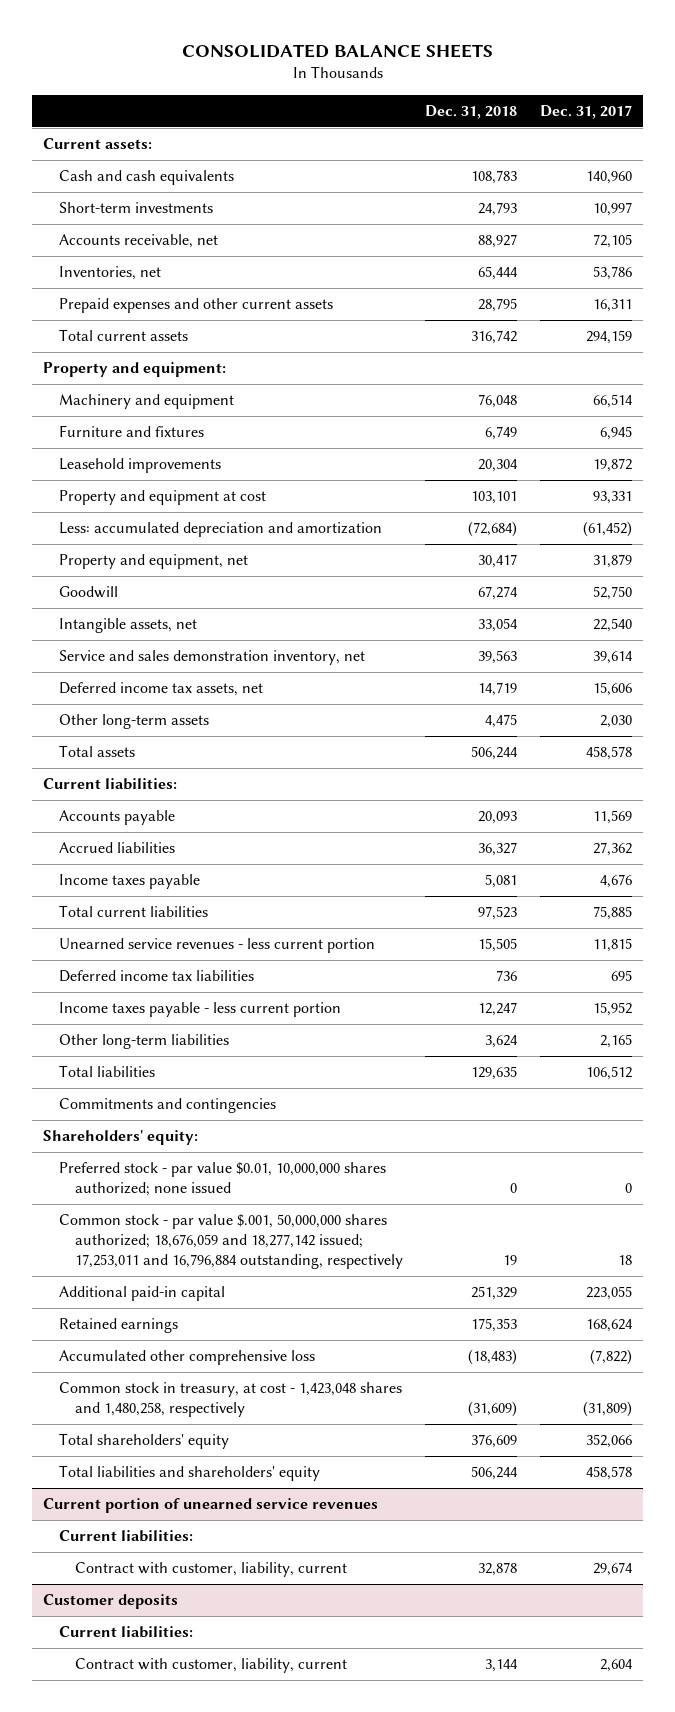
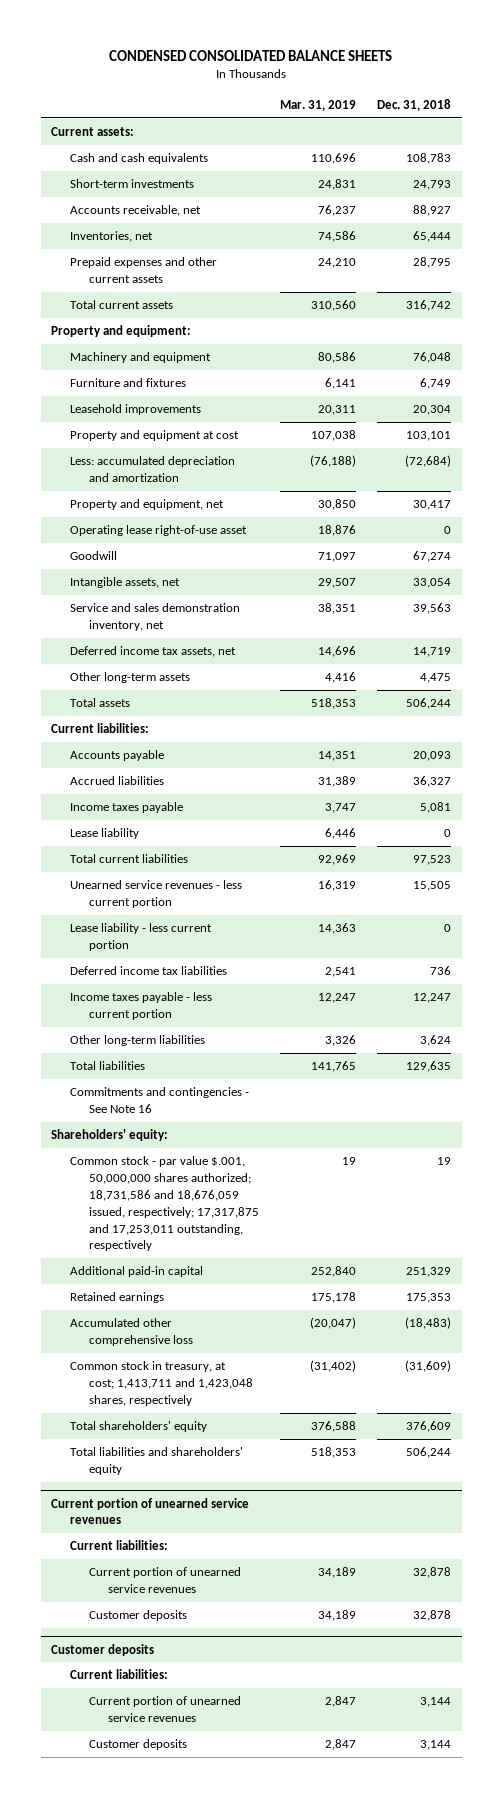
- CONSOLIDATED BALANCE SHEETS
+ CONDENSED CONSOLIDATED BALANCE SHEETS
- | Dec. 31, 2018 | Dec. 31, 2017
+ | Mar. 31, 2019 | Dec. 31, 2018
+ Operating lease right-of-use asset | 18,876 | 0
+ Lease liability | 6,446 | 0
+ Lease liability - less current portion | 14,363 | 0
- Commitments and contingencies
+ Commitments and contingencies - See Note 16
- Preferred stock - par value $0.01, 10,000,000 shares authorized; none issued | 0 | 0
- Common stock - par value $.001, 50,000,000 shares authorized; 18,676,059 and 18,277,142 issued; 17,253,011 and 16,796,884 outstanding, respectively | 19 | 18
+ Common stock - par value $.001, 50,000,000 shares authorized; 18,731,586 and 18,676,059 issued, respectively; 17,317,875 and 17,253,011 outstanding, respectively | 19 | 19
- Common stock in treasury, at cost - 1,423,048 shares and 1,480,258, respectively | (31,609) | (31,809)
+ Common stock in treasury, at cost; 1,413,711 and 1,423,048 shares, respectively | (31,402) | (31,609)
@ Current portion of unearned service revenues
- Contract with customer, liability, current | 32,878 | 29,674
+ Current portion of unearned service revenues | 34,189 | 32,878
+ Customer deposits | 34,189 | 32,878
@ Customer deposits
- Contract with customer, liability, current | 3,144 | 2,604
+ Current portion of unearned service revenues | 2,847 | 3,144
+ Customer deposits | 2,847 | 3,144

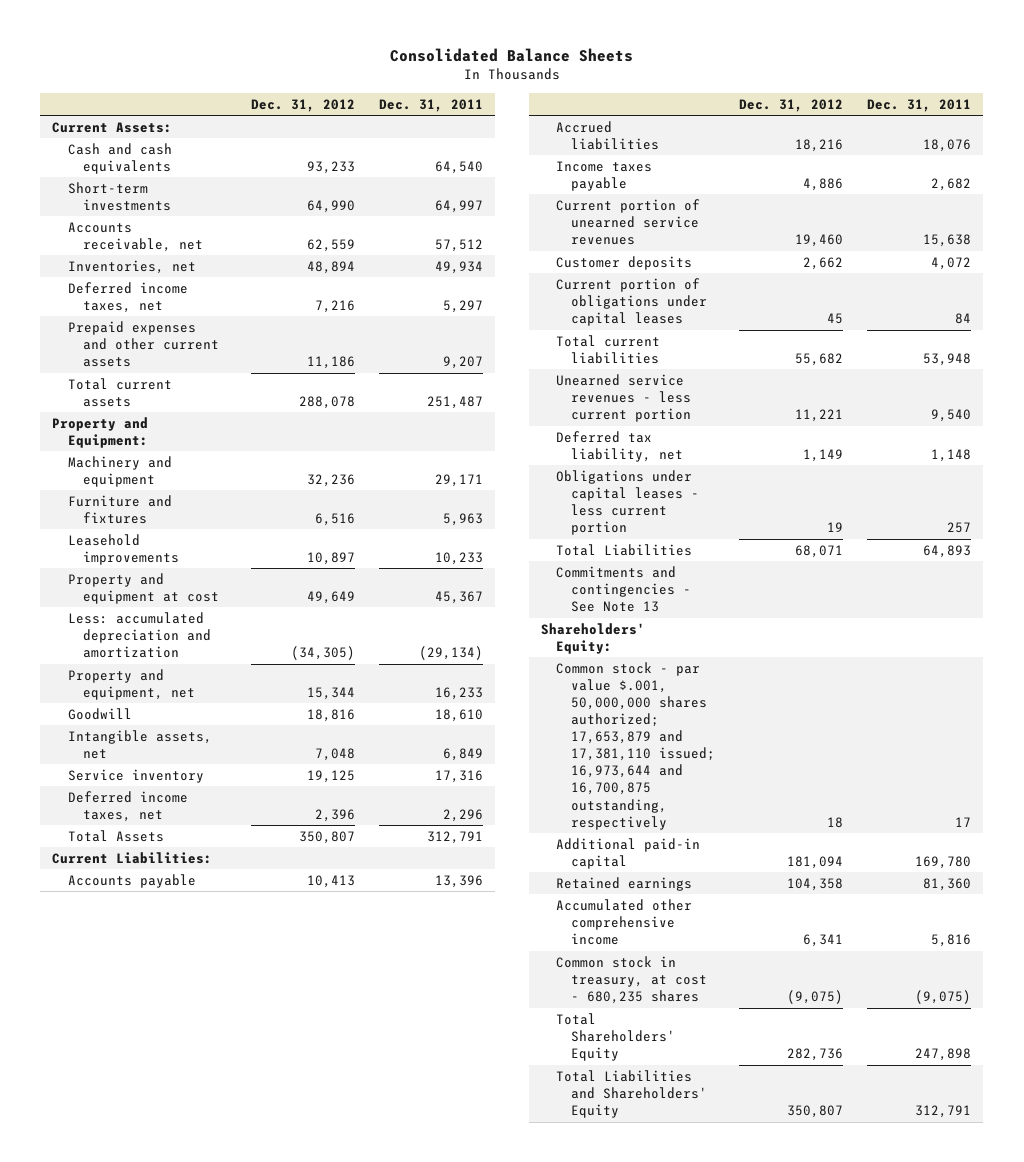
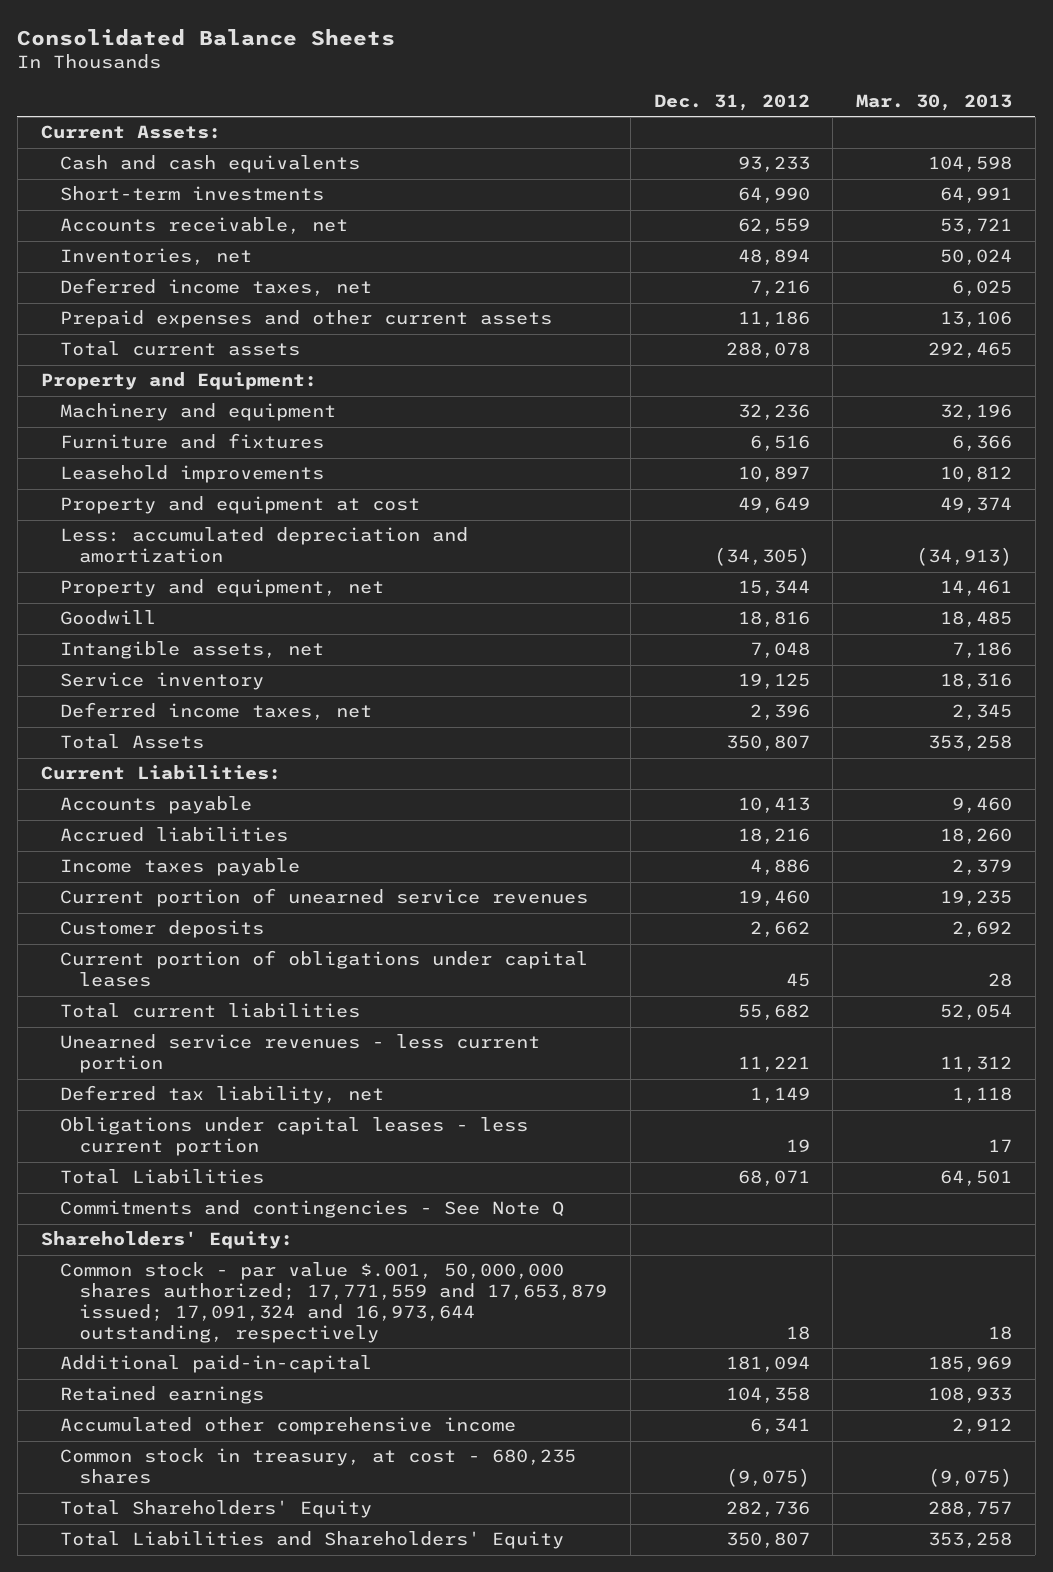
- | Dec. 31, 2012 | Dec. 31, 2011
+ | Dec. 31, 2012 | Mar. 30, 2013
- Commitments and contingencies - See Note 13
+ Commitments and contingencies - See Note Q
- Common stock - par value $.001, 50,000,000 shares authorized; 17,653,879 and 17,381,110 issued; 16,973,644 and 16,700,875 outstanding, respectively | 18 | 17
- Additional paid-in capital | 181,094 | 169,780
+ Common stock - par value $.001, 50,000,000 shares authorized; 17,771,559 and 17,653,879 issued; 17,091,324 and 16,973,644 outstanding, respectively | 18 | 18
+ Additional paid-in-capital | 181,094 | 185,969

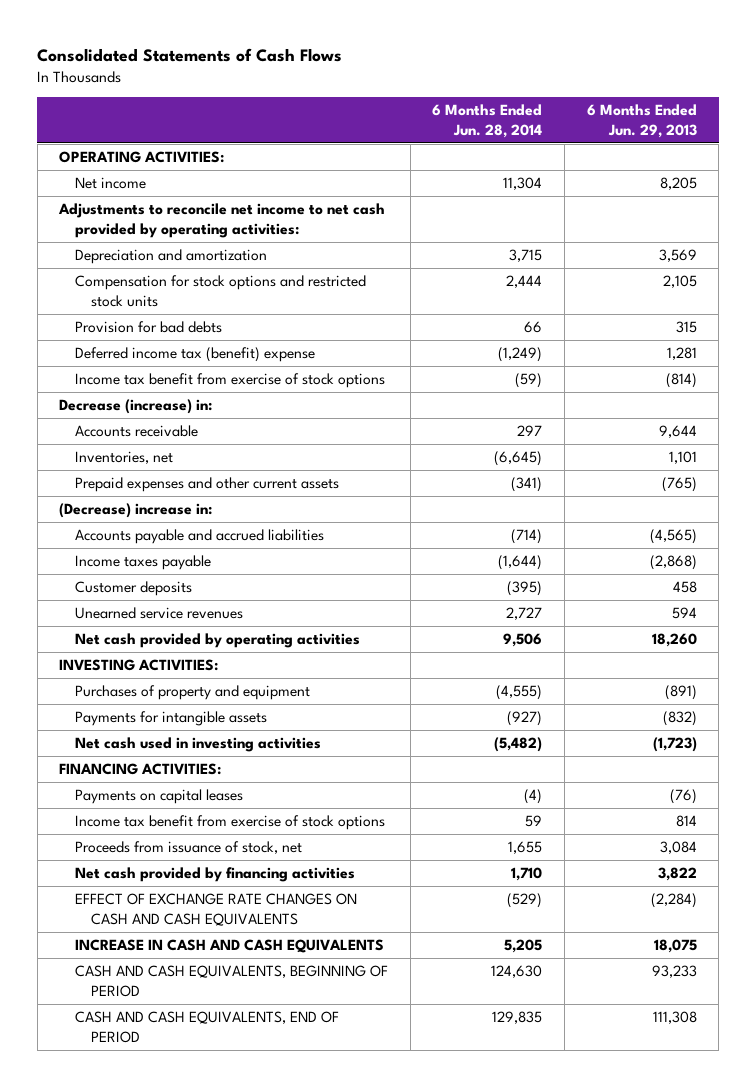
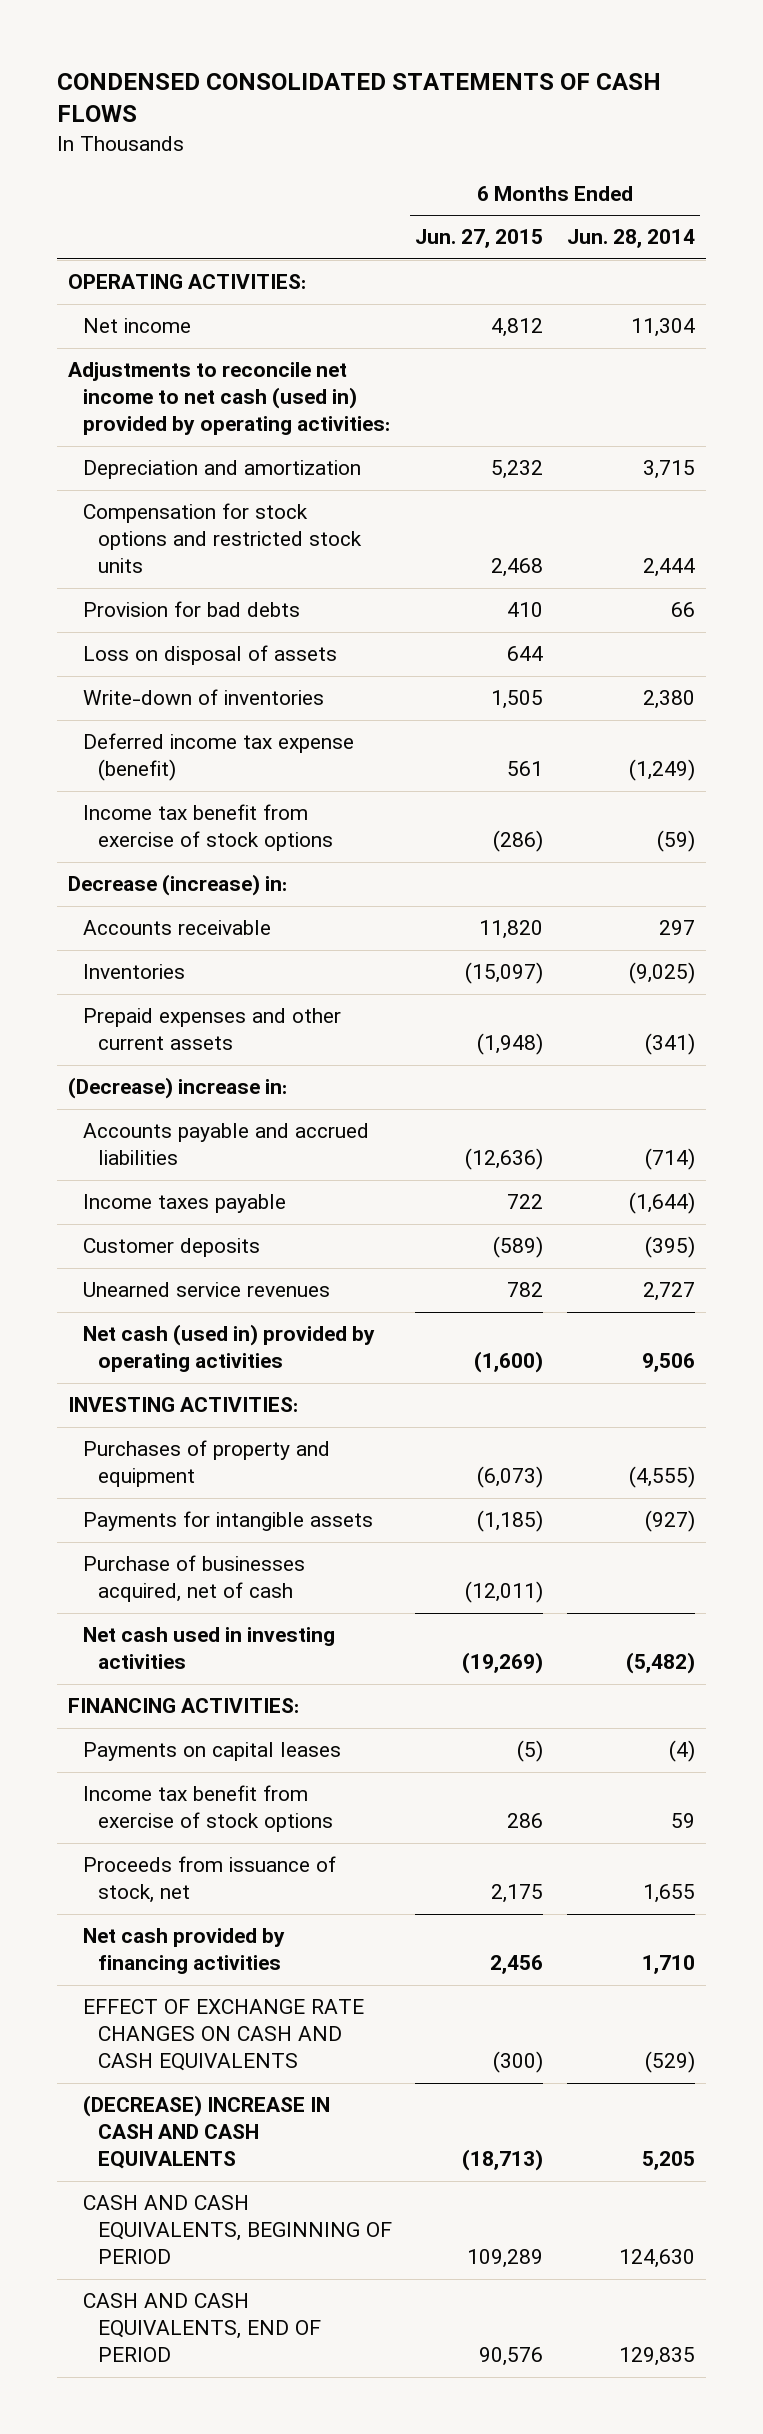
- Consolidated Statements of Cash Flows
+ CONDENSED CONSOLIDATED STATEMENTS OF CASH FLOWS
- | 6 Months Ended Jun. 28, 2014 | 6 Months Ended Jun. 29, 2013
+ | 6 Months Ended Jun. 27, 2015 | 6 Months Ended Jun. 28, 2014
- Adjustments to reconcile net income to net cash provided by operating activities:
+ Adjustments to reconcile net income to net cash (used in) provided by operating activities:
- Deferred income tax (benefit) expense | (1,249) | 1,281
+ Loss on disposal of assets | 644 |
+ Write-down of inventories | 1,505 | 2,380
+ Deferred income tax expense (benefit) | 561 | (1,249)
- Inventories, net | (6,645) | 1,101
+ Inventories | (15,097) | (9,025)
- Net cash provided by operating activities | 9,506 | 18,260
+ Net cash (used in) provided by operating activities | (1,600) | 9,506
+ Purchase of businesses acquired, net of cash | (12,011) |
- INCREASE IN CASH AND CASH EQUIVALENTS | 5,205 | 18,075
+ (DECREASE) INCREASE IN CASH AND CASH EQUIVALENTS | (18,713) | 5,205

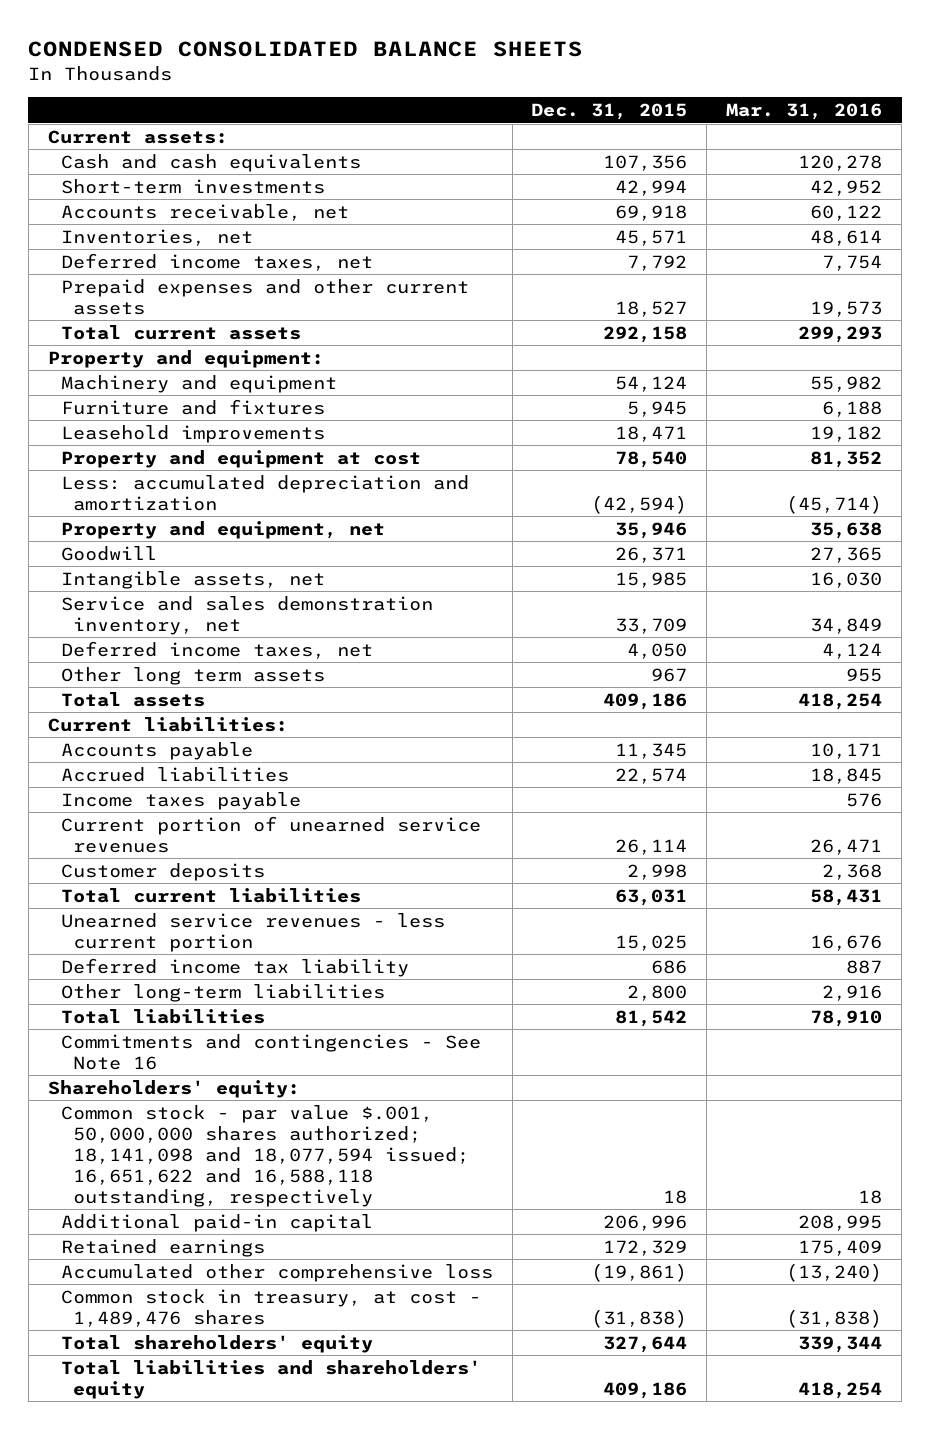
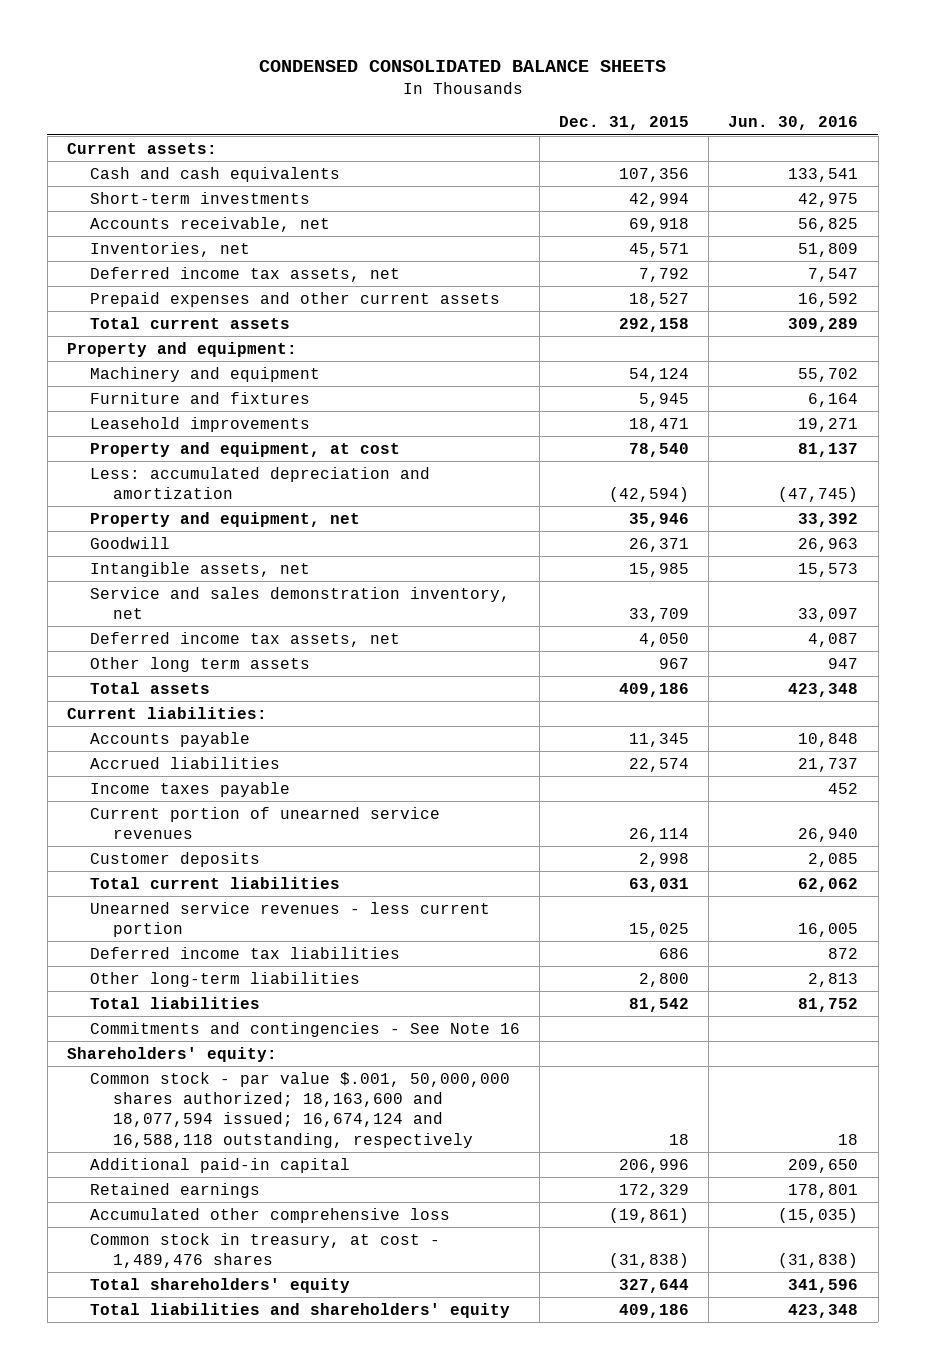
- | Dec. 31, 2015 | Mar. 31, 2016
+ | Dec. 31, 2015 | Jun. 30, 2016
- Deferred income taxes, net | 7,792 | 7,754
+ Deferred income tax assets, net | 7,792 | 7,547
- Property and equipment at cost | 78,540 | 81,352
+ Property and equipment, at cost | 78,540 | 81,137
- Deferred income taxes, net | 4,050 | 4,124
+ Deferred income tax assets, net | 4,050 | 4,087
- Deferred income tax liability | 686 | 887
+ Deferred income tax liabilities | 686 | 872
- Common stock - par value $.001, 50,000,000 shares authorized; 18,141,098 and 18,077,594 issued; 16,651,622 and 16,588,118 outstanding, respectively | 18 | 18
+ Common stock - par value $.001, 50,000,000 shares authorized; 18,163,600 and 18,077,594 issued; 16,674,124 and 16,588,118 outstanding, respectively | 18 | 18

